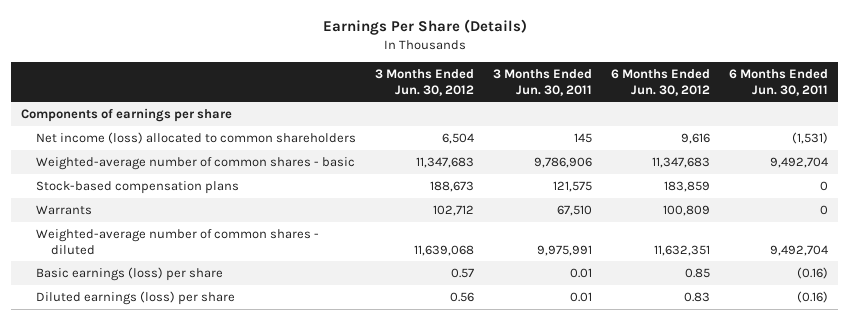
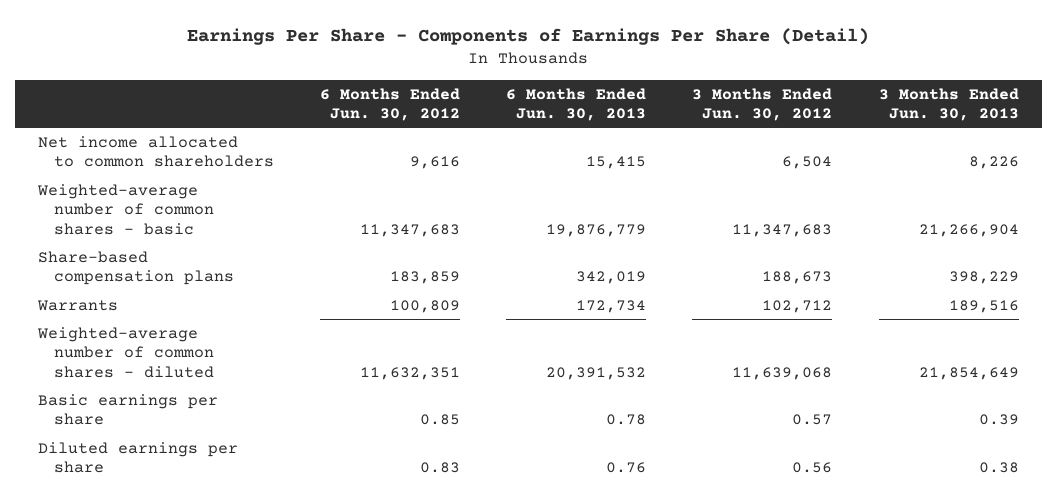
- Earnings Per Share (Details)
+ Earnings Per Share - Components of Earnings Per Share (Detail)
- | 3 Months Ended Jun. 30, 2012 | 3 Months Ended Jun. 30, 2011 | 6 Months Ended Jun. 30, 2012 | 6 Months Ended Jun. 30, 2011
+ | 6 Months Ended Jun. 30, 2012 | 6 Months Ended Jun. 30, 2013 | 3 Months Ended Jun. 30, 2012 | 3 Months Ended Jun. 30, 2013
- Components of earnings per share
- Net income (loss) allocated to common shareholders | 6,504 | 145 | 9,616 | (1,531)
+ Net income allocated to common shareholders | 9,616 | 15,415 | 6,504 | 8,226
- Stock-based compensation plans | 188,673 | 121,575 | 183,859 | 0
+ Share-based compensation plans | 183,859 | 342,019 | 188,673 | 398,229
- Basic earnings (loss) per share | 0.57 | 0.01 | 0.85 | (0.16)
- Diluted earnings (loss) per share | 0.56 | 0.01 | 0.83 | (0.16)
+ Basic earnings per share | 0.85 | 0.78 | 0.57 | 0.39
+ Diluted earnings per share | 0.83 | 0.76 | 0.56 | 0.38

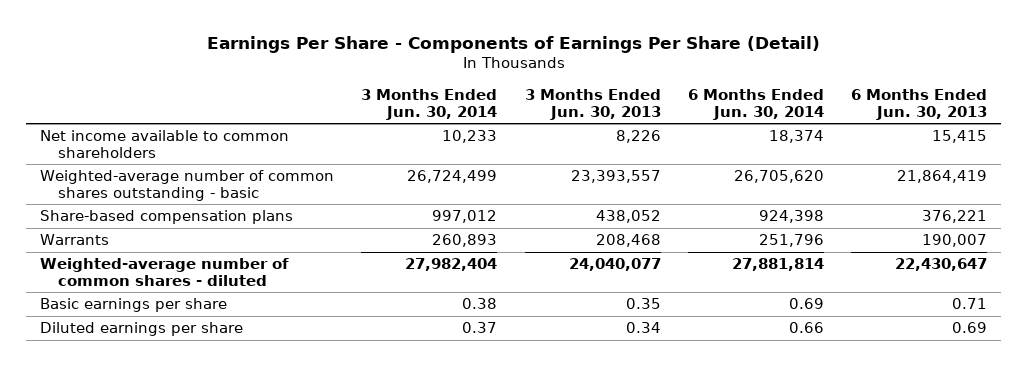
- | 6 Months Ended Jun. 30, 2012 | 6 Months Ended Jun. 30, 2013 | 3 Months Ended Jun. 30, 2012 | 3 Months Ended Jun. 30, 2013
+ | 3 Months Ended Jun. 30, 2014 | 3 Months Ended Jun. 30, 2013 | 6 Months Ended Jun. 30, 2014 | 6 Months Ended Jun. 30, 2013
- Net income allocated to common shareholders | 9,616 | 15,415 | 6,504 | 8,226
- Weighted-average number of common shares - basic | 11,347,683 | 19,876,779 | 11,347,683 | 21,266,904
- Share-based compensation plans | 183,859 | 342,019 | 188,673 | 398,229
- Warrants | 100,809 | 172,734 | 102,712 | 189,516
- Weighted-average number of common shares - diluted | 11,632,351 | 20,391,532 | 11,639,068 | 21,854,649
- Basic earnings per share | 0.85 | 0.78 | 0.57 | 0.39
- Diluted earnings per share | 0.83 | 0.76 | 0.56 | 0.38
+ Net income available to common shareholders | 10,233 | 8,226 | 18,374 | 15,415
+ Weighted-average number of common shares outstanding - basic | 26,724,499 | 23,393,557 | 26,705,620 | 21,864,419
+ Share-based compensation plans | 997,012 | 438,052 | 924,398 | 376,221
+ Warrants | 260,893 | 208,468 | 251,796 | 190,007
+ Weighted-average number of common shares - diluted | 27,982,404 | 24,040,077 | 27,881,814 | 22,430,647
+ Basic earnings per share | 0.38 | 0.35 | 0.69 | 0.71
+ Diluted earnings per share | 0.37 | 0.34 | 0.66 | 0.69

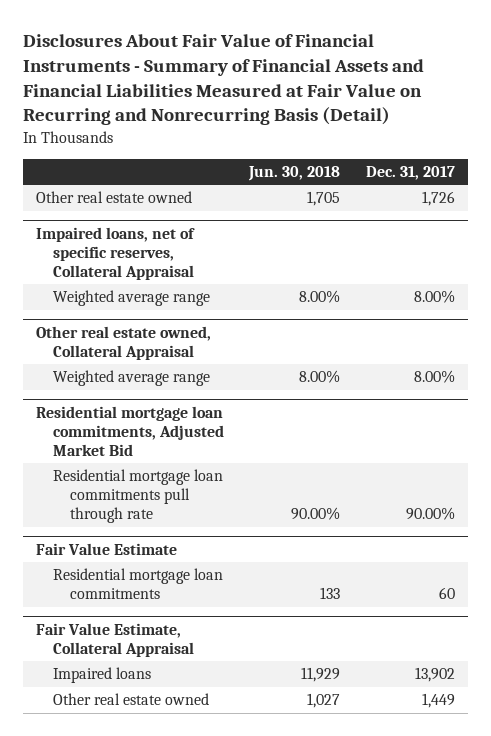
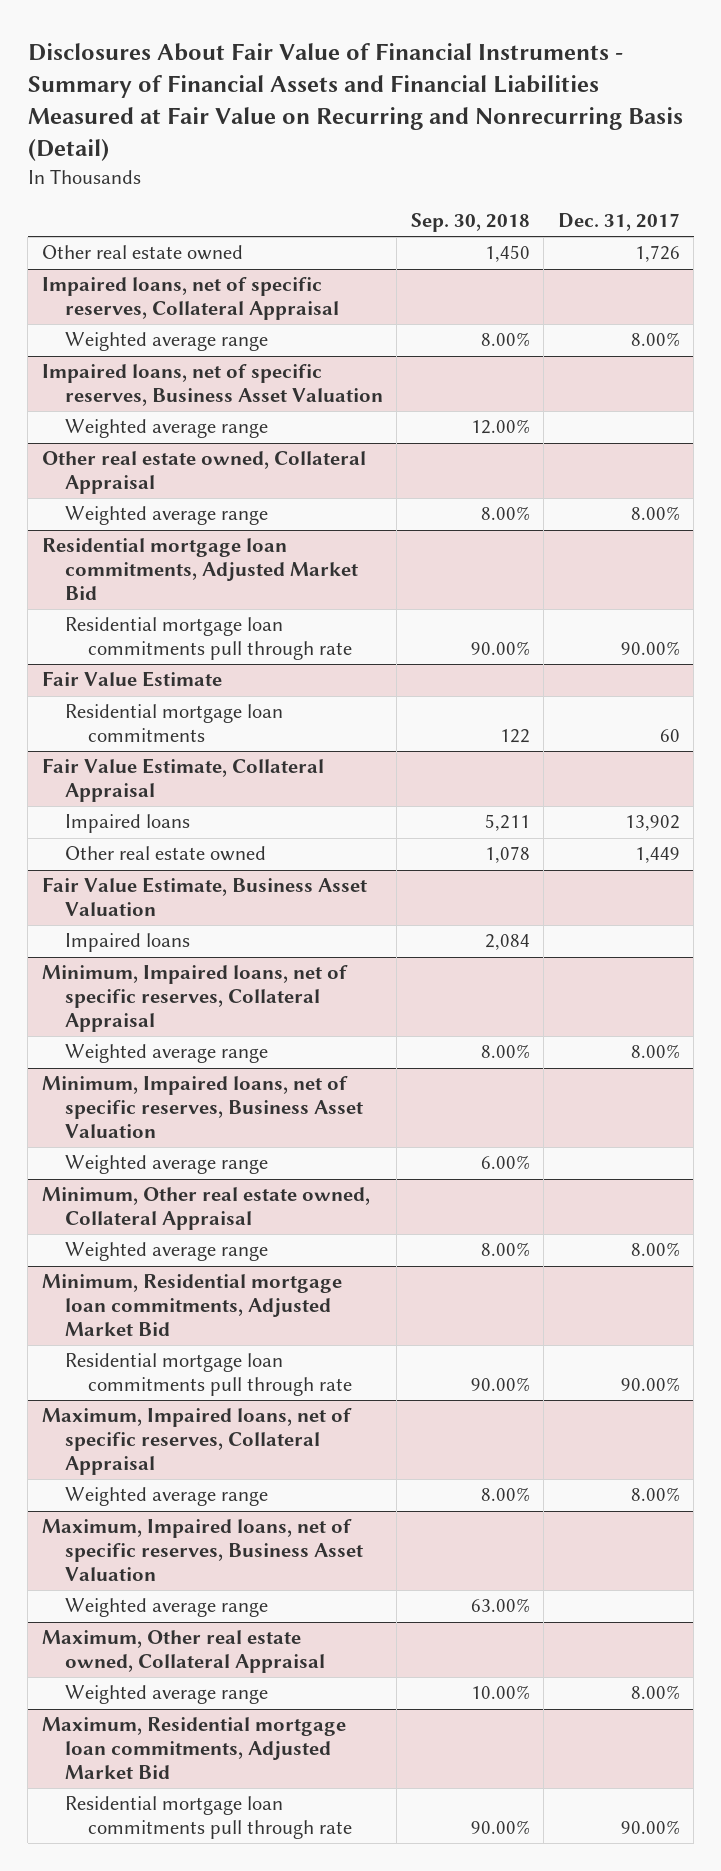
- | Jun. 30, 2018 | Dec. 31, 2017
+ | Sep. 30, 2018 | Dec. 31, 2017
+ Impaired loans, net of specific reserves, Business Asset Valuation
+ Weighted average range | 12.00% |
+ Fair Value Estimate, Business Asset Valuation
+ Impaired loans | 2,084 |
+ Minimum, Impaired loans, net of specific reserves, Collateral Appraisal
+ Weighted average range | 8.00% | 8.00%
+ Minimum, Impaired loans, net of specific reserves, Business Asset Valuation
+ Weighted average range | 6.00% |
+ Minimum, Other real estate owned, Collateral Appraisal
+ Weighted average range | 8.00% | 8.00%
+ Minimum, Residential mortgage loan commitments, Adjusted Market Bid
+ Residential mortgage loan commitments pull through rate | 90.00% | 90.00%
+ Maximum, Impaired loans, net of specific reserves, Collateral Appraisal
+ Weighted average range | 8.00% | 8.00%
+ Maximum, Impaired loans, net of specific reserves, Business Asset Valuation
+ Weighted average range | 63.00% |
+ Maximum, Other real estate owned, Collateral Appraisal
+ Weighted average range | 10.00% | 8.00%
+ Maximum, Residential mortgage loan commitments, Adjusted Market Bid
+ Residential mortgage loan commitments pull through rate | 90.00% | 90.00%

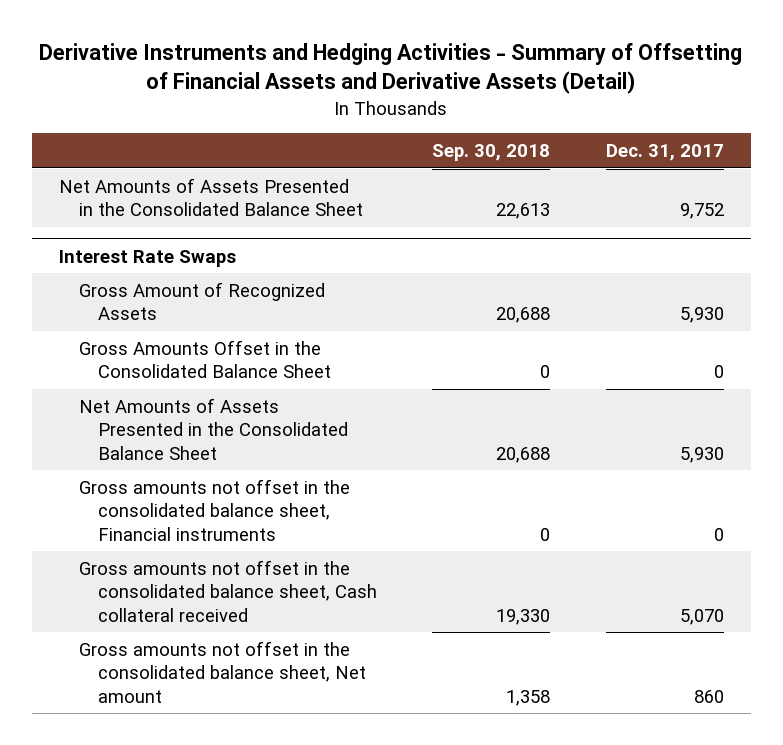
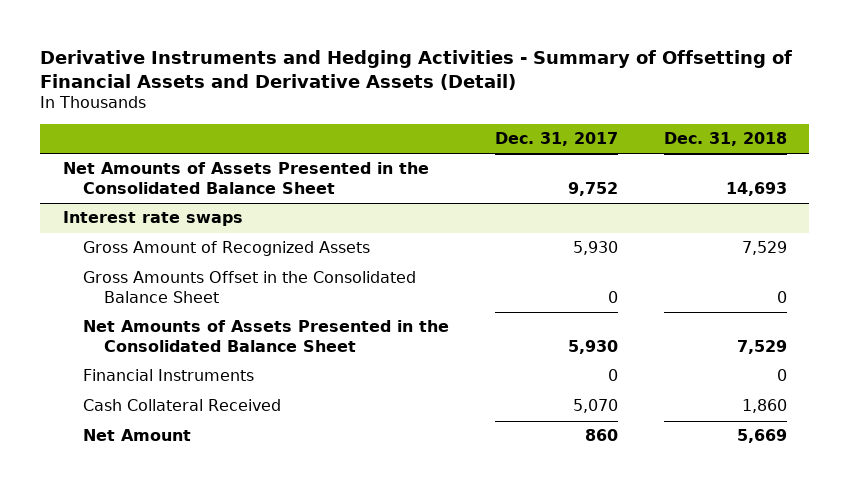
- | Sep. 30, 2018 | Dec. 31, 2017
+ | Dec. 31, 2017 | Dec. 31, 2018
- Interest Rate Swaps
+ Interest rate swaps
- Gross amounts not offset in the consolidated balance sheet, Financial instruments | 0 | 0
- Gross amounts not offset in the consolidated balance sheet, Cash collateral received | 19,330 | 5,070
- Gross amounts not offset in the consolidated balance sheet, Net amount | 1,358 | 860
+ Financial Instruments | 0 | 0
+ Cash Collateral Received | 5,070 | 1,860
+ Net Amount | 860 | 5,669

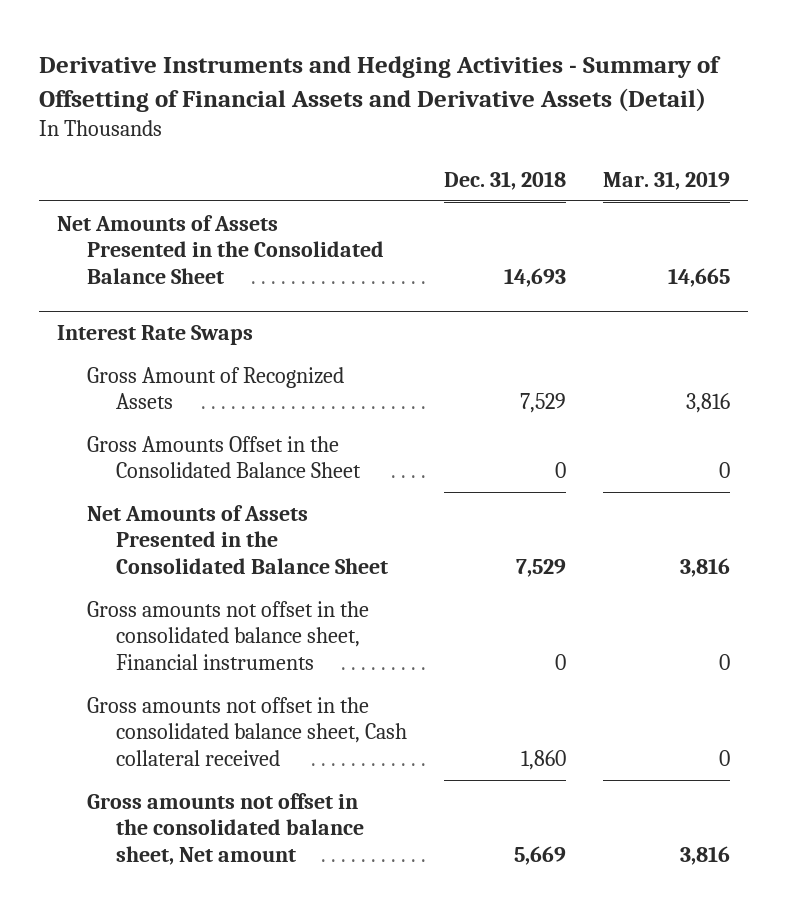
- | Dec. 31, 2017 | Dec. 31, 2018
+ | Dec. 31, 2018 | Mar. 31, 2019
- Interest rate swaps
+ Interest Rate Swaps
- Financial Instruments | 0 | 0
- Cash Collateral Received | 5,070 | 1,860
- Net Amount | 860 | 5,669
+ Gross amounts not offset in the consolidated balance sheet, Financial instruments | 0 | 0
+ Gross amounts not offset in the consolidated balance sheet, Cash collateral received | 1,860 | 0
+ Gross amounts not offset in the consolidated balance sheet, Net amount | 5,669 | 3,816

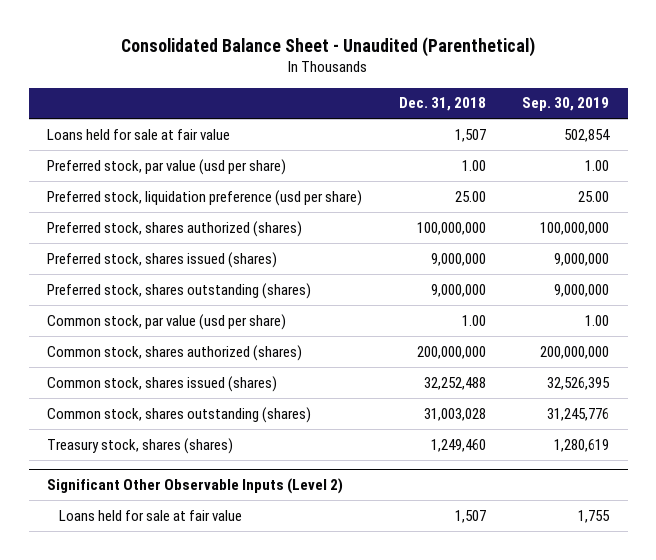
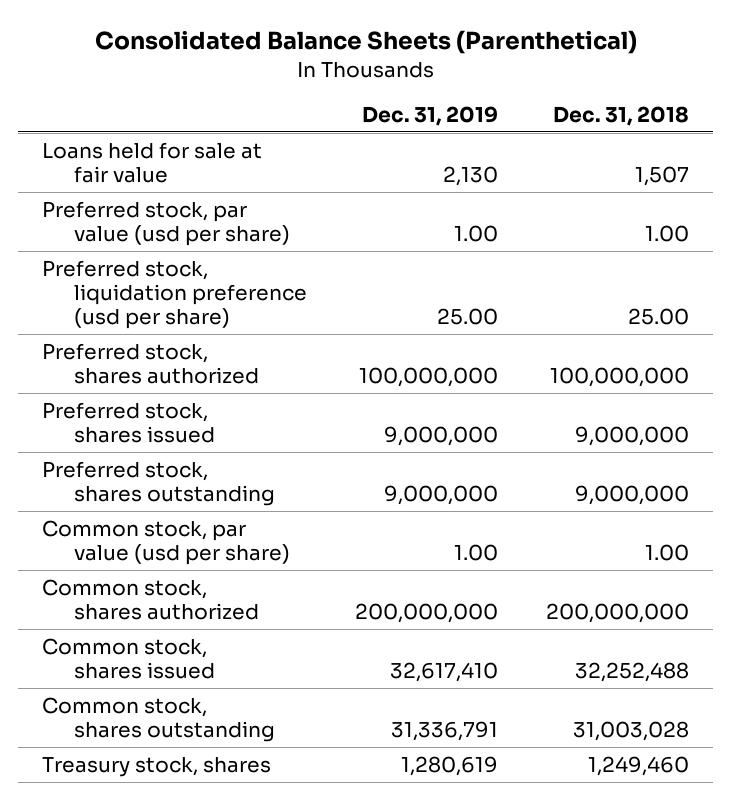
- Consolidated Balance Sheet - Unaudited (Parenthetical)
+ Consolidated Balance Sheets (Parenthetical)
- | Dec. 31, 2018 | Sep. 30, 2019
+ | Dec. 31, 2019 | Dec. 31, 2018
- Preferred stock, shares authorized (shares) | 100,000,000 | 100,000,000
- Preferred stock, shares issued (shares) | 9,000,000 | 9,000,000
- Preferred stock, shares outstanding (shares) | 9,000,000 | 9,000,000
+ Preferred stock, shares authorized | 100,000,000 | 100,000,000
+ Preferred stock, shares issued | 9,000,000 | 9,000,000
+ Preferred stock, shares outstanding | 9,000,000 | 9,000,000
- Common stock, shares authorized (shares) | 200,000,000 | 200,000,000
- Common stock, shares issued (shares) | 32,252,488 | 32,526,395
- Common stock, shares outstanding (shares) | 31,003,028 | 31,245,776
- Treasury stock, shares (shares) | 1,249,460 | 1,280,619
- Significant Other Observable Inputs (Level 2)
- Loans held for sale at fair value | 1,507 | 1,755
+ Common stock, shares authorized | 200,000,000 | 200,000,000
+ Common stock, shares issued | 32,617,410 | 32,252,488
+ Common stock, shares outstanding | 31,336,791 | 31,003,028
+ Treasury stock, shares | 1,280,619 | 1,249,460

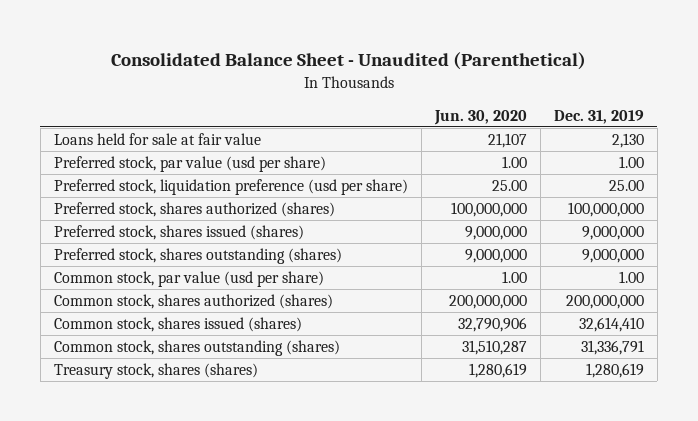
- Consolidated Balance Sheets (Parenthetical)
+ Consolidated Balance Sheet - Unaudited (Parenthetical)
- | Dec. 31, 2019 | Dec. 31, 2018
+ | Jun. 30, 2020 | Dec. 31, 2019
- Preferred stock, shares authorized | 100,000,000 | 100,000,000
- Preferred stock, shares issued | 9,000,000 | 9,000,000
- Preferred stock, shares outstanding | 9,000,000 | 9,000,000
+ Preferred stock, shares authorized (shares) | 100,000,000 | 100,000,000
+ Preferred stock, shares issued (shares) | 9,000,000 | 9,000,000
+ Preferred stock, shares outstanding (shares) | 9,000,000 | 9,000,000
- Common stock, shares authorized | 200,000,000 | 200,000,000
- Common stock, shares issued | 32,617,410 | 32,252,488
- Common stock, shares outstanding | 31,336,791 | 31,003,028
- Treasury stock, shares | 1,280,619 | 1,249,460
+ Common stock, shares authorized (shares) | 200,000,000 | 200,000,000
+ Common stock, shares issued (shares) | 32,790,906 | 32,614,410
+ Common stock, shares outstanding (shares) | 31,510,287 | 31,336,791
+ Treasury stock, shares (shares) | 1,280,619 | 1,280,619

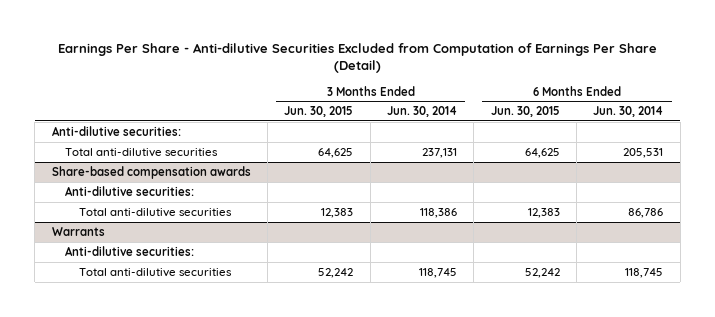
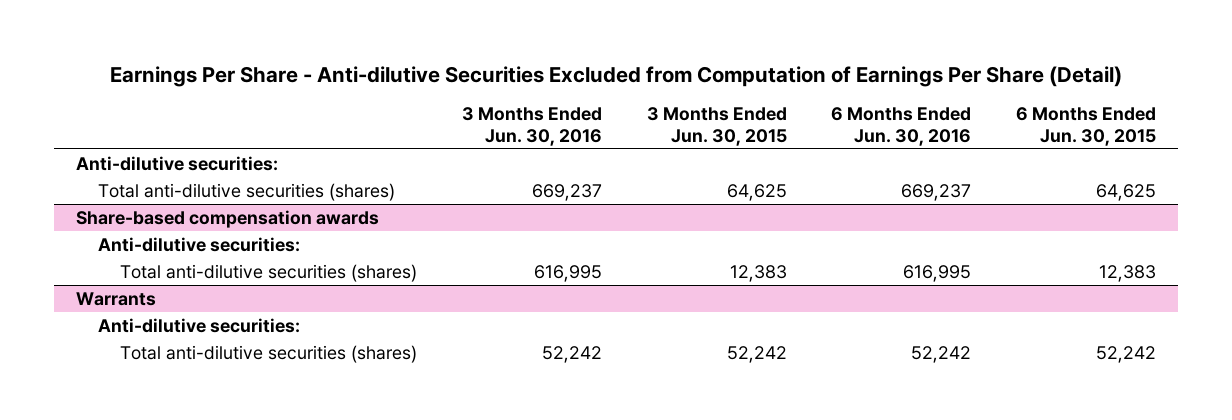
- | 3 Months Ended Jun. 30, 2015 | 3 Months Ended Jun. 30, 2014 | 6 Months Ended Jun. 30, 2015 | 6 Months Ended Jun. 30, 2014
+ | 3 Months Ended Jun. 30, 2016 | 3 Months Ended Jun. 30, 2015 | 6 Months Ended Jun. 30, 2016 | 6 Months Ended Jun. 30, 2015
- Total anti-dilutive securities | 64,625 | 237,131 | 64,625 | 205,531
+ Total anti-dilutive securities (shares) | 669,237 | 64,625 | 669,237 | 64,625
@ Share-based compensation awards
- Total anti-dilutive securities | 12,383 | 118,386 | 12,383 | 86,786
+ Total anti-dilutive securities (shares) | 616,995 | 12,383 | 616,995 | 12,383
@ Warrants
- Total anti-dilutive securities | 52,242 | 118,745 | 52,242 | 118,745
+ Total anti-dilutive securities (shares) | 52,242 | 52,242 | 52,242 | 52,242

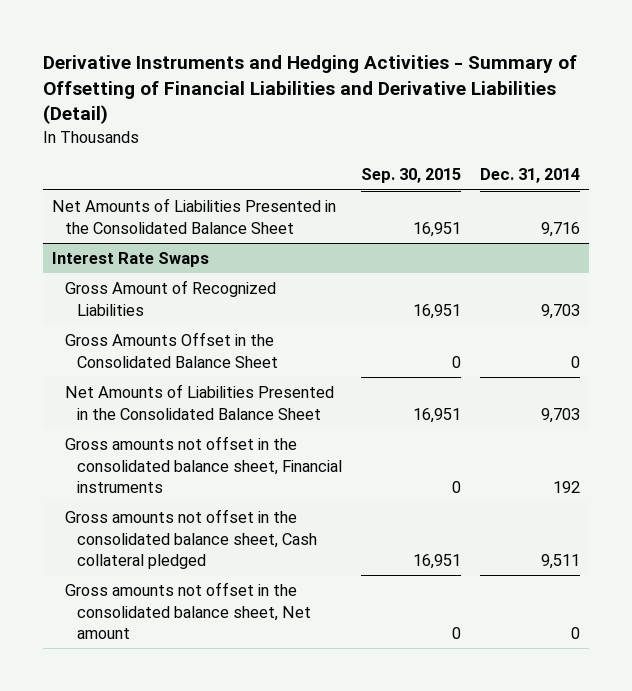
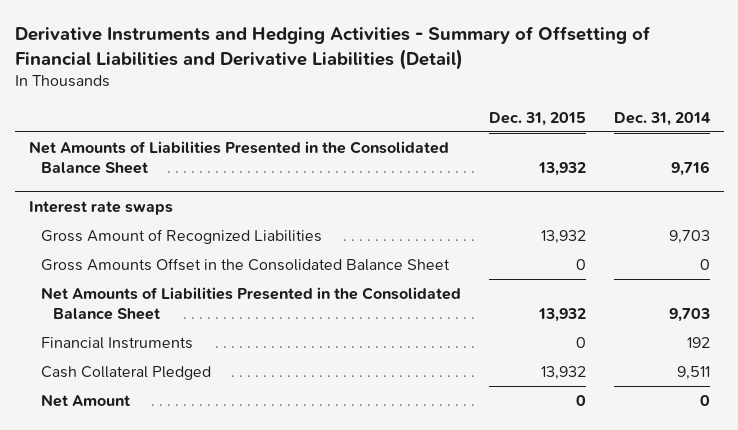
- | Sep. 30, 2015 | Dec. 31, 2014
+ | Dec. 31, 2015 | Dec. 31, 2014
- Interest Rate Swaps
+ Interest rate swaps
- Gross amounts not offset in the consolidated balance sheet, Financial instruments | 0 | 192
- Gross amounts not offset in the consolidated balance sheet, Cash collateral pledged | 16,951 | 9,511
- Gross amounts not offset in the consolidated balance sheet, Net amount | 0 | 0
+ Financial Instruments | 0 | 192
+ Cash Collateral Pledged | 13,932 | 9,511
+ Net Amount | 0 | 0

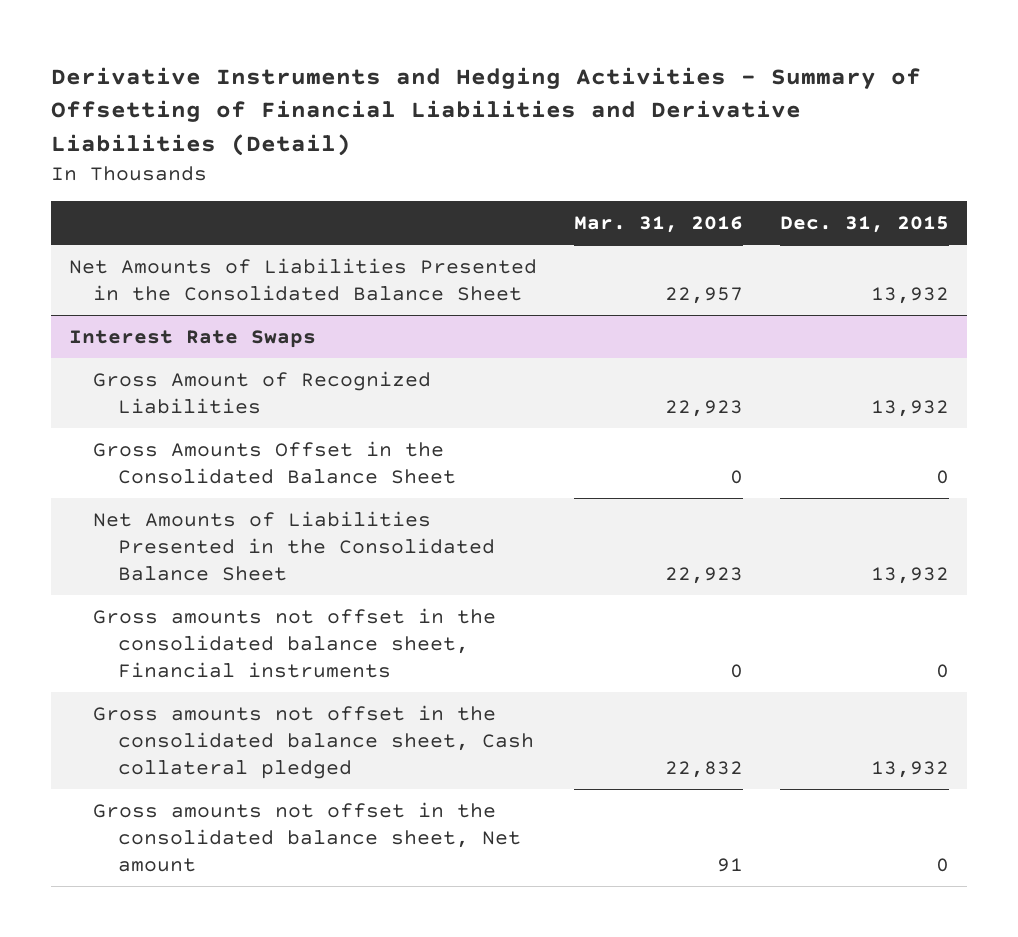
- | Dec. 31, 2015 | Dec. 31, 2014
+ | Mar. 31, 2016 | Dec. 31, 2015
- Interest rate swaps
+ Interest Rate Swaps
- Financial Instruments | 0 | 192
- Cash Collateral Pledged | 13,932 | 9,511
- Net Amount | 0 | 0
+ Gross amounts not offset in the consolidated balance sheet, Financial instruments | 0 | 0
+ Gross amounts not offset in the consolidated balance sheet, Cash collateral pledged | 22,832 | 13,932
+ Gross amounts not offset in the consolidated balance sheet, Net amount | 91 | 0

